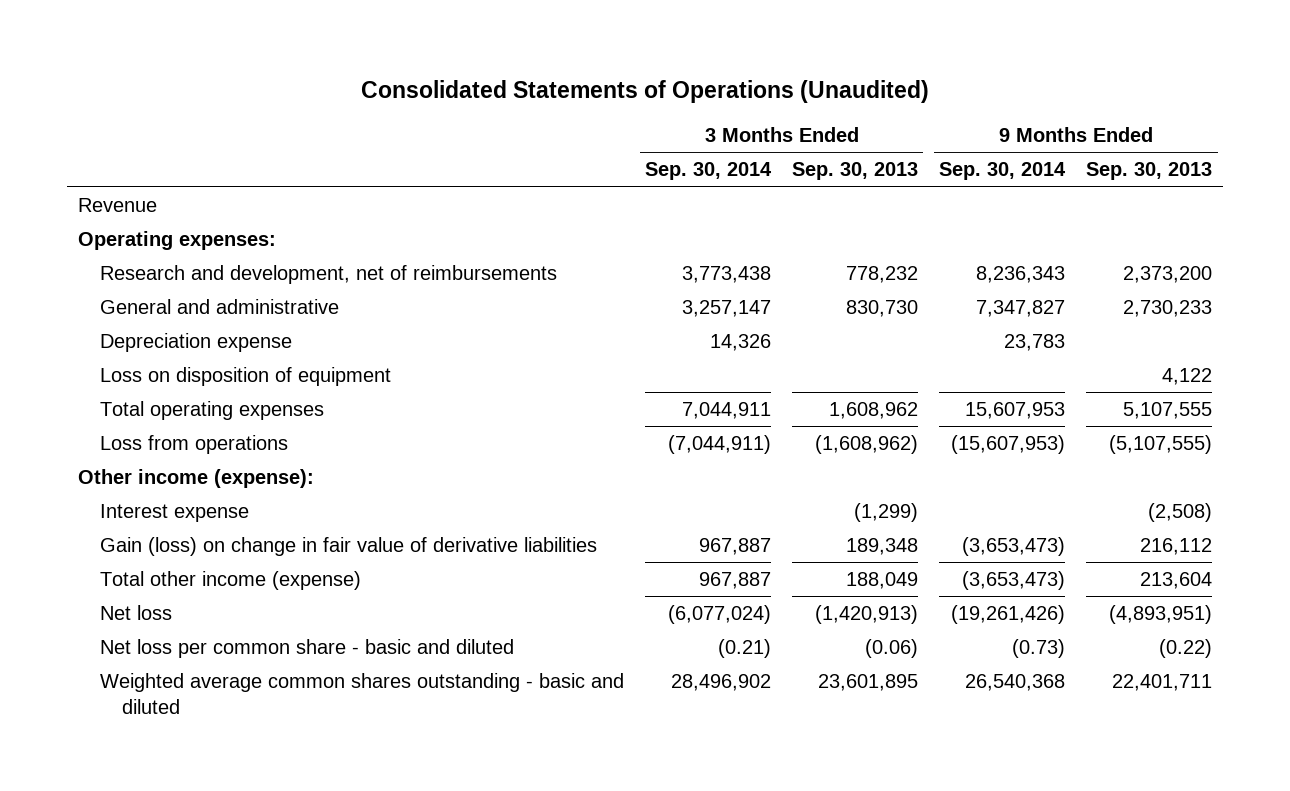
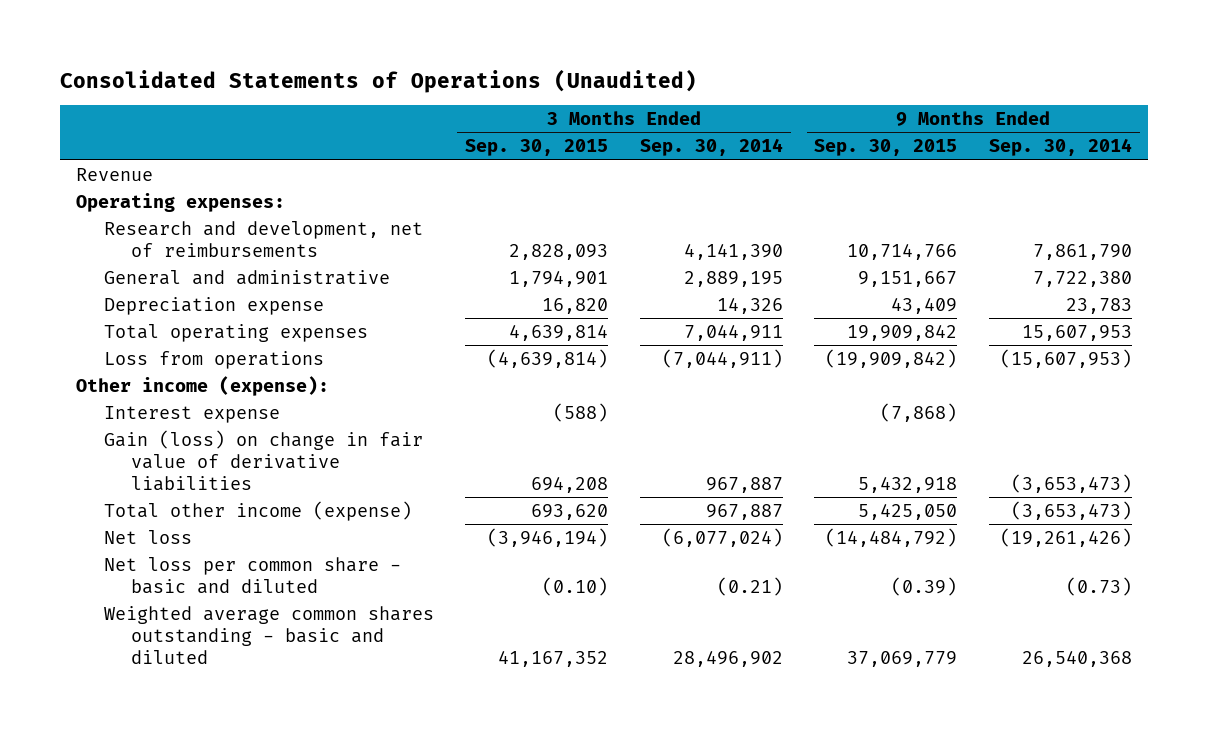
- | 3 Months Ended Sep. 30, 2014 | 3 Months Ended Sep. 30, 2013 | 9 Months Ended Sep. 30, 2014 | 9 Months Ended Sep. 30, 2013
+ | 3 Months Ended Sep. 30, 2015 | 3 Months Ended Sep. 30, 2014 | 9 Months Ended Sep. 30, 2015 | 9 Months Ended Sep. 30, 2014
- Research and development, net of reimbursements | 3,773,438 | 778,232 | 8,236,343 | 2,373,200
- General and administrative | 3,257,147 | 830,730 | 7,347,827 | 2,730,233
+ Research and development, net of reimbursements | 2,828,093 | 4,141,390 | 10,714,766 | 7,861,790
+ General and administrative | 1,794,901 | 2,889,195 | 9,151,667 | 7,722,380
- Loss on disposition of equipment | | | | 4,122

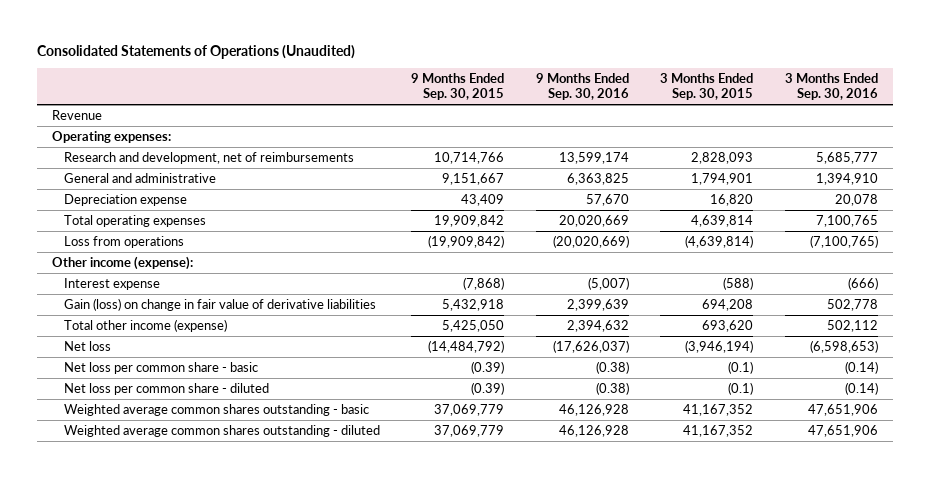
- | 3 Months Ended Sep. 30, 2015 | 3 Months Ended Sep. 30, 2014 | 9 Months Ended Sep. 30, 2015 | 9 Months Ended Sep. 30, 2014
+ | 9 Months Ended Sep. 30, 2015 | 9 Months Ended Sep. 30, 2016 | 3 Months Ended Sep. 30, 2015 | 3 Months Ended Sep. 30, 2016
- Net loss per common share - basic and diluted | (0.10) | (0.21) | (0.39) | (0.73)
- Weighted average common shares outstanding - basic and diluted | 41,167,352 | 28,496,902 | 37,069,779 | 26,540,368
+ Net loss per common share - basic | (0.39) | (0.38) | (0.1) | (0.14)
+ Net loss per common share - diluted | (0.39) | (0.38) | (0.1) | (0.14)
+ Weighted average common shares outstanding - basic | 37,069,779 | 46,126,928 | 41,167,352 | 47,651,906
+ Weighted average common shares outstanding - diluted | 37,069,779 | 46,126,928 | 41,167,352 | 47,651,906

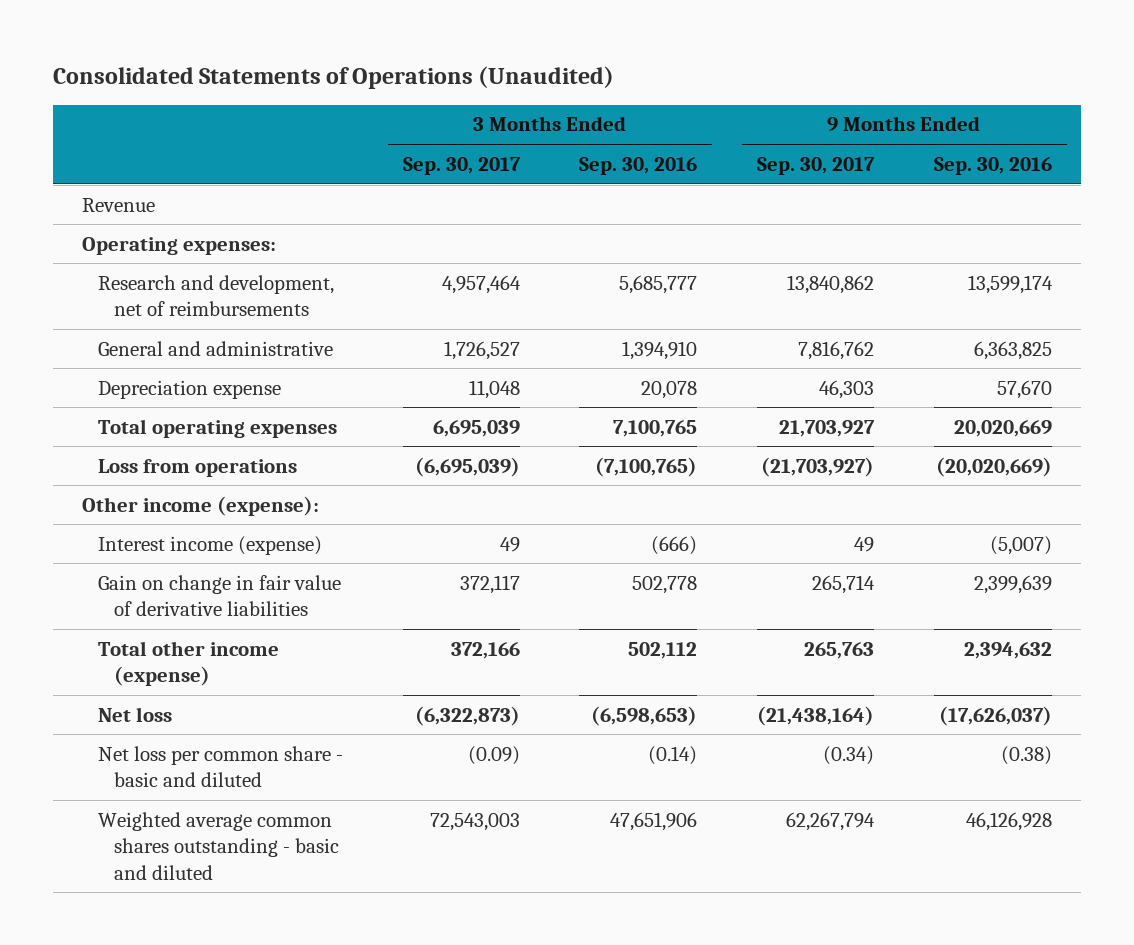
- | 9 Months Ended Sep. 30, 2015 | 9 Months Ended Sep. 30, 2016 | 3 Months Ended Sep. 30, 2015 | 3 Months Ended Sep. 30, 2016
+ | 3 Months Ended Sep. 30, 2017 | 3 Months Ended Sep. 30, 2016 | 9 Months Ended Sep. 30, 2017 | 9 Months Ended Sep. 30, 2016
- Interest expense | (7,868) | (5,007) | (588) | (666)
- Gain (loss) on change in fair value of derivative liabilities | 5,432,918 | 2,399,639 | 694,208 | 502,778
+ Interest income (expense) | 49 | (666) | 49 | (5,007)
+ Gain on change in fair value of derivative liabilities | 372,117 | 502,778 | 265,714 | 2,399,639
- Net loss per common share - basic | (0.39) | (0.38) | (0.1) | (0.14)
- Net loss per common share - diluted | (0.39) | (0.38) | (0.1) | (0.14)
- Weighted average common shares outstanding - basic | 37,069,779 | 46,126,928 | 41,167,352 | 47,651,906
- Weighted average common shares outstanding - diluted | 37,069,779 | 46,126,928 | 41,167,352 | 47,651,906
+ Net loss per common share - basic and diluted | (0.09) | (0.14) | (0.34) | (0.38)
+ Weighted average common shares outstanding - basic and diluted | 72,543,003 | 47,651,906 | 62,267,794 | 46,126,928

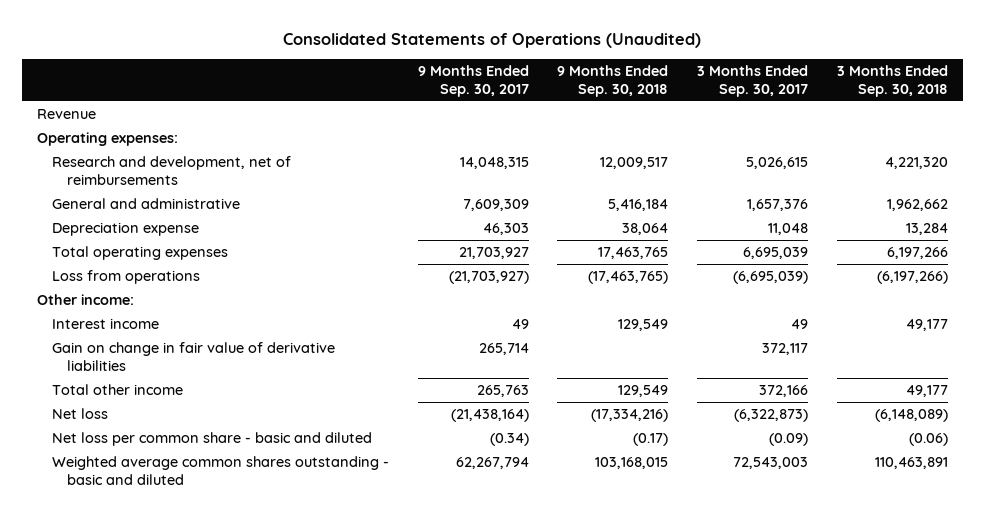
- | 3 Months Ended Sep. 30, 2017 | 3 Months Ended Sep. 30, 2016 | 9 Months Ended Sep. 30, 2017 | 9 Months Ended Sep. 30, 2016
+ | 9 Months Ended Sep. 30, 2017 | 9 Months Ended Sep. 30, 2018 | 3 Months Ended Sep. 30, 2017 | 3 Months Ended Sep. 30, 2018
- Research and development, net of reimbursements | 4,957,464 | 5,685,777 | 13,840,862 | 13,599,174
- General and administrative | 1,726,527 | 1,394,910 | 7,816,762 | 6,363,825
+ Research and development, net of reimbursements | 14,048,315 | 12,009,517 | 5,026,615 | 4,221,320
+ General and administrative | 7,609,309 | 5,416,184 | 1,657,376 | 1,962,662
- Other income (expense):
- Interest income (expense) | 49 | (666) | 49 | (5,007)
+ Other income:
+ Interest income | 49 | 129,549 | 49 | 49,177
- Total other income (expense) | 372,166 | 502,112 | 265,763 | 2,394,632
+ Total other income | 265,763 | 129,549 | 372,166 | 49,177

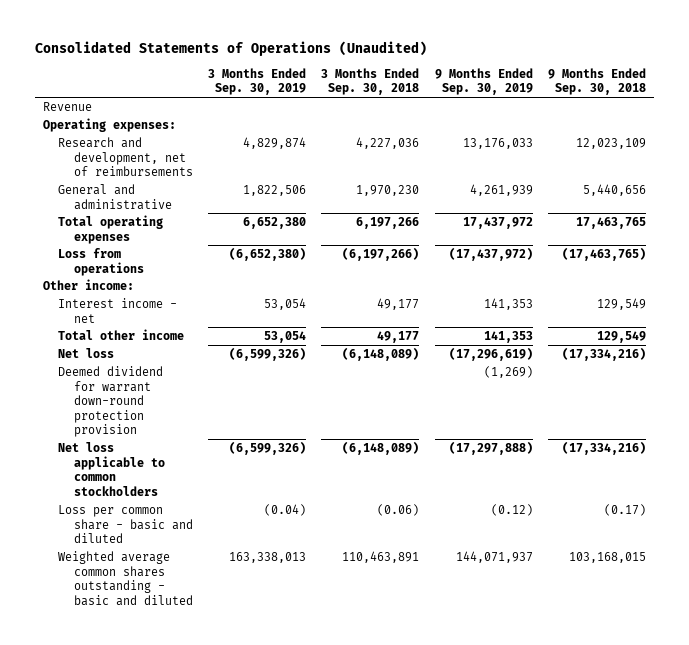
- | 9 Months Ended Sep. 30, 2017 | 9 Months Ended Sep. 30, 2018 | 3 Months Ended Sep. 30, 2017 | 3 Months Ended Sep. 30, 2018
+ | 3 Months Ended Sep. 30, 2019 | 3 Months Ended Sep. 30, 2018 | 9 Months Ended Sep. 30, 2019 | 9 Months Ended Sep. 30, 2018
- Research and development, net of reimbursements | 14,048,315 | 12,009,517 | 5,026,615 | 4,221,320
- General and administrative | 7,609,309 | 5,416,184 | 1,657,376 | 1,962,662
- Depreciation expense | 46,303 | 38,064 | 11,048 | 13,284
+ Research and development, net of reimbursements | 4,829,874 | 4,227,036 | 13,176,033 | 12,023,109
+ General and administrative | 1,822,506 | 1,970,230 | 4,261,939 | 5,440,656
- Interest income | 49 | 129,549 | 49 | 49,177
- Gain on change in fair value of derivative liabilities | 265,714 | | 372,117 |
+ Interest income - net | 53,054 | 49,177 | 141,353 | 129,549
- Net loss per common share - basic and diluted | (0.34) | (0.17) | (0.09) | (0.06)
+ Deemed dividend for warrant down-round protection provision | | | (1,269) |
+ Net loss applicable to common stockholders | (6,599,326) | (6,148,089) | (17,297,888) | (17,334,216)
+ Loss per common share - basic and diluted | (0.04) | (0.06) | (0.12) | (0.17)

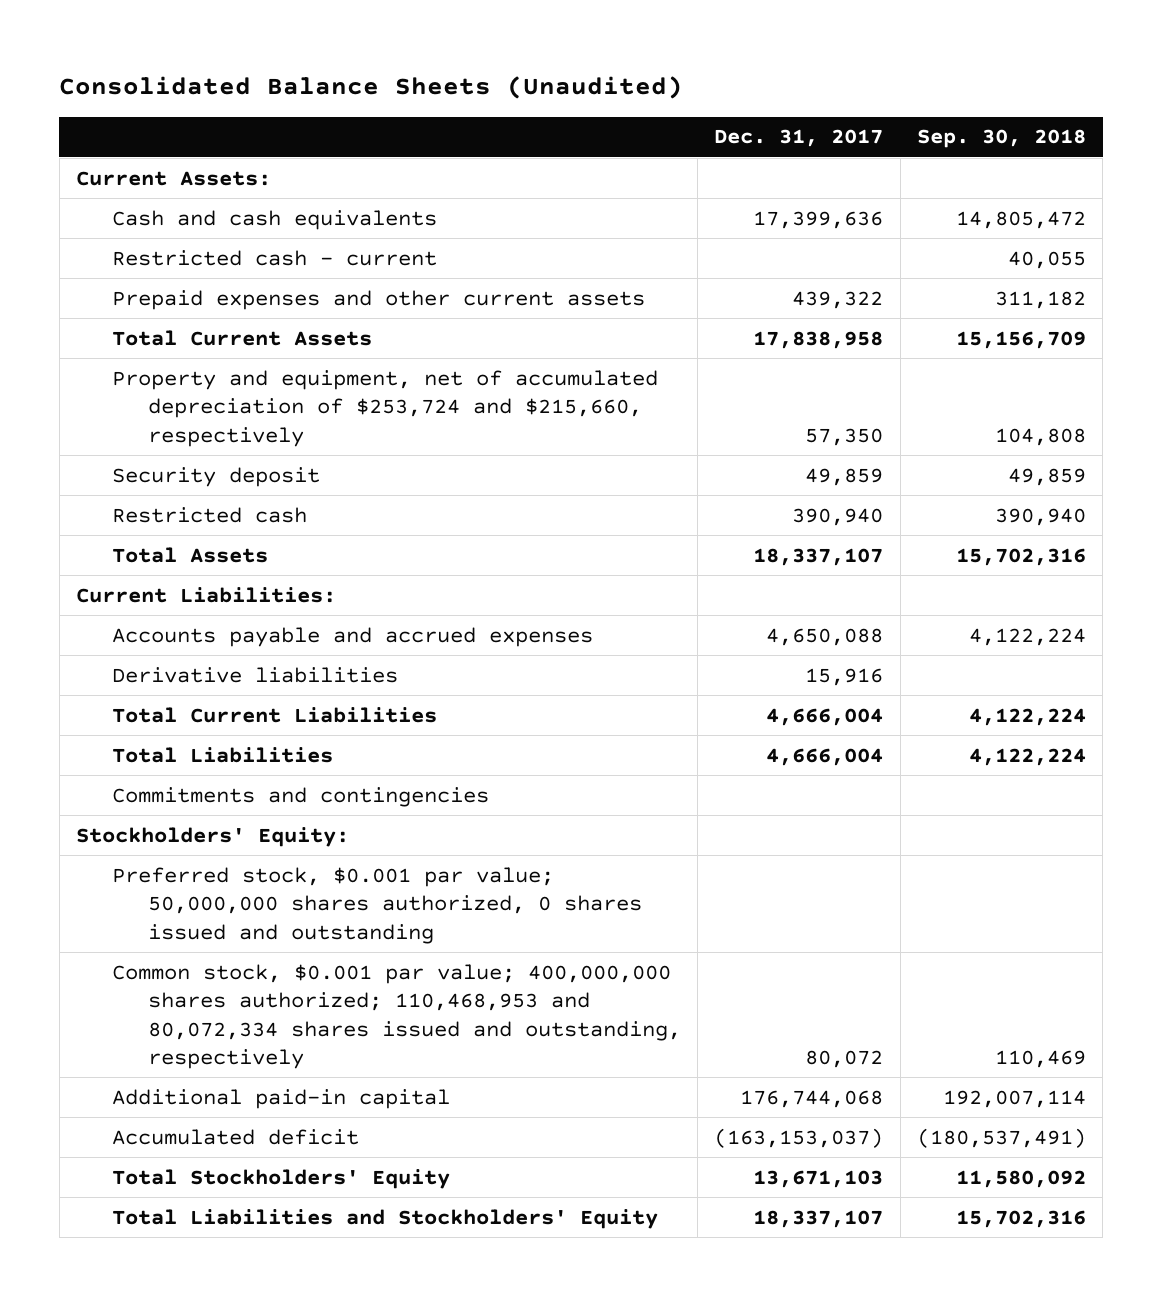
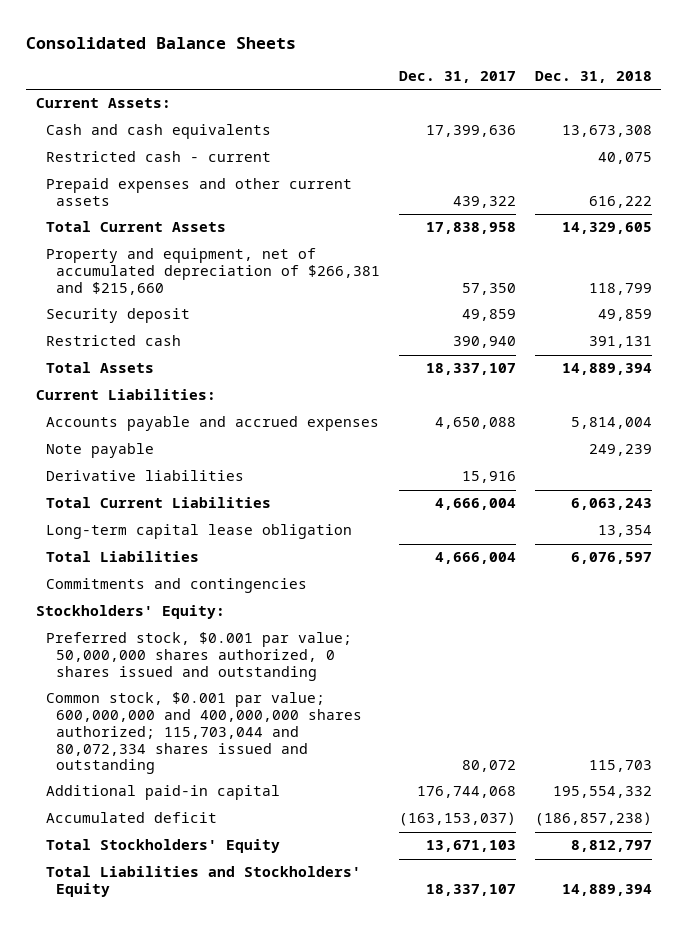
- Consolidated Balance Sheets (Unaudited)
+ Consolidated Balance Sheets
- | Dec. 31, 2017 | Sep. 30, 2018
+ | Dec. 31, 2017 | Dec. 31, 2018
- Property and equipment, net of accumulated depreciation of $253,724 and $215,660, respectively | 57,350 | 104,808
+ Property and equipment, net of accumulated depreciation of $266,381 and $215,660 | 57,350 | 118,799
+ Note payable | | 249,239
+ Long-term capital lease obligation | | 13,354
- Common stock, $0.001 par value; 400,000,000 shares authorized; 110,468,953 and 80,072,334 shares issued and outstanding, respectively | 80,072 | 110,469
+ Common stock, $0.001 par value; 600,000,000 and 400,000,000 shares authorized; 115,703,044 and 80,072,334 shares issued and outstanding | 80,072 | 115,703

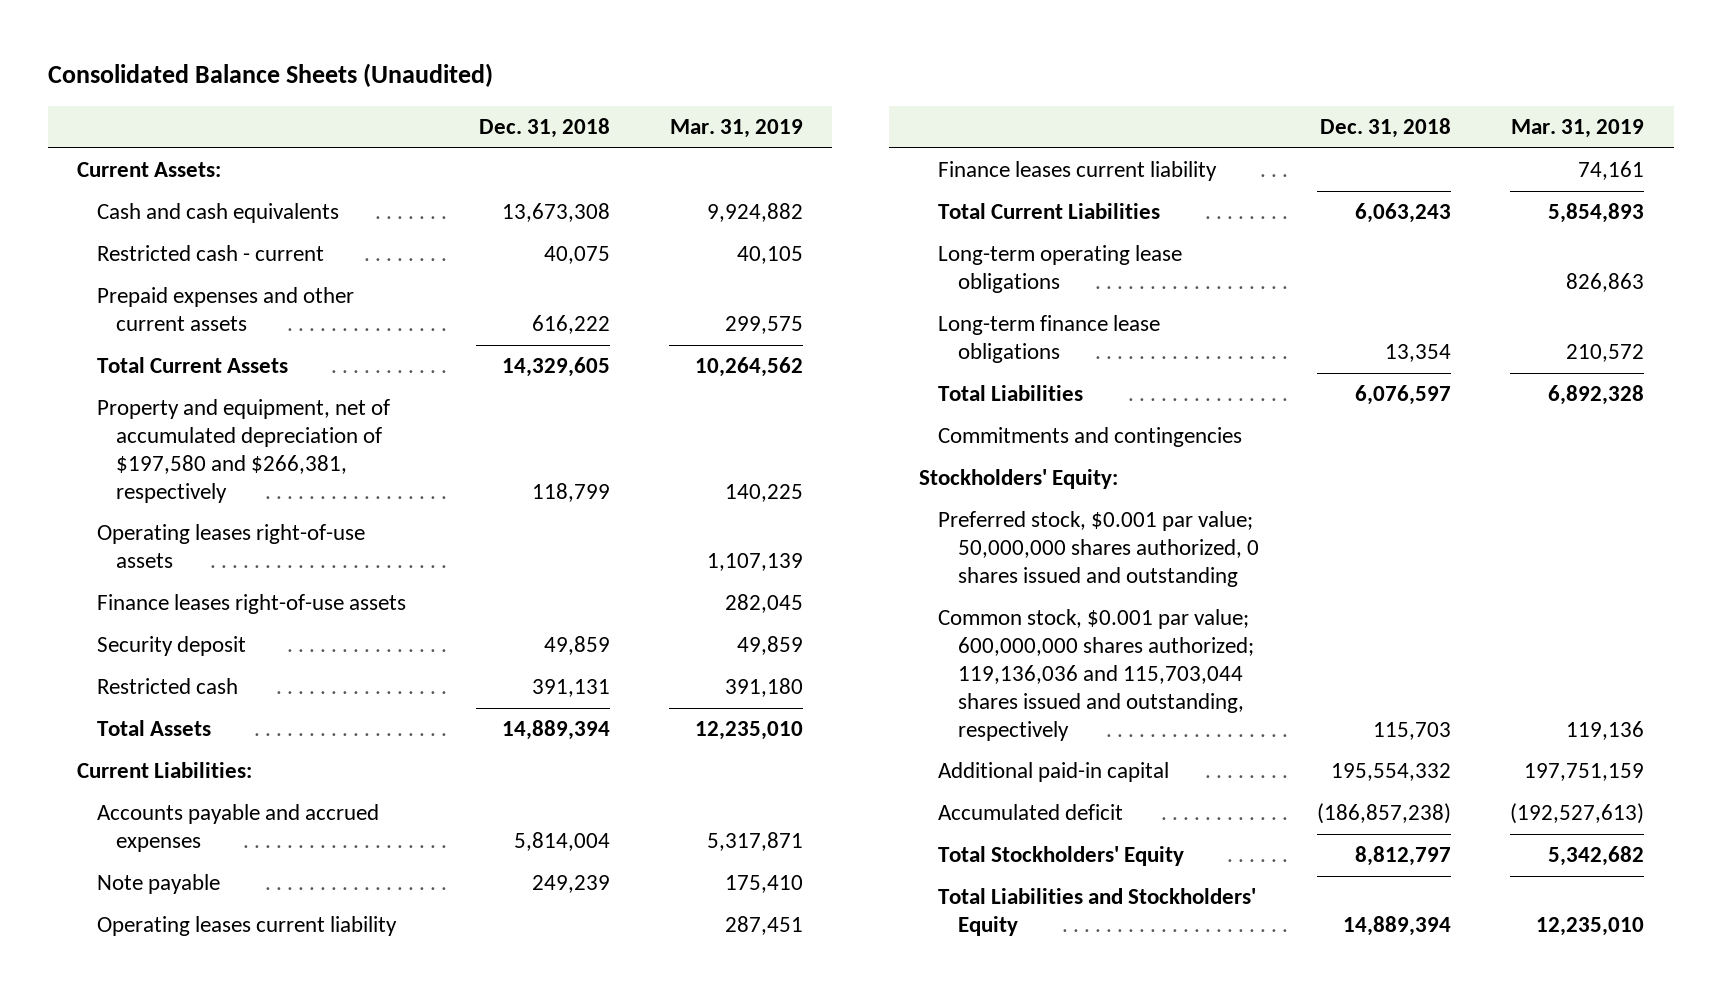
- Consolidated Balance Sheets
+ Consolidated Balance Sheets (Unaudited)
- | Dec. 31, 2017 | Dec. 31, 2018
+ | Dec. 31, 2018 | Mar. 31, 2019
- Property and equipment, net of accumulated depreciation of $266,381 and $215,660 | 57,350 | 118,799
+ Property and equipment, net of accumulated depreciation of $197,580 and $266,381, respectively | 118,799 | 140,225
+ Operating leases right-of-use assets | | 1,107,139
+ Finance leases right-of-use assets | | 282,045
- Derivative liabilities | 15,916 |
+ Operating leases current liability | | 287,451
+ Finance leases current liability | | 74,161
- Long-term capital lease obligation | | 13,354
+ Long-term operating lease obligations | | 826,863
+ Long-term finance lease obligations | 13,354 | 210,572
- Common stock, $0.001 par value; 600,000,000 and 400,000,000 shares authorized; 115,703,044 and 80,072,334 shares issued and outstanding | 80,072 | 115,703
+ Common stock, $0.001 par value; 600,000,000 shares authorized; 119,136,036 and 115,703,044 shares issued and outstanding, respectively | 115,703 | 119,136

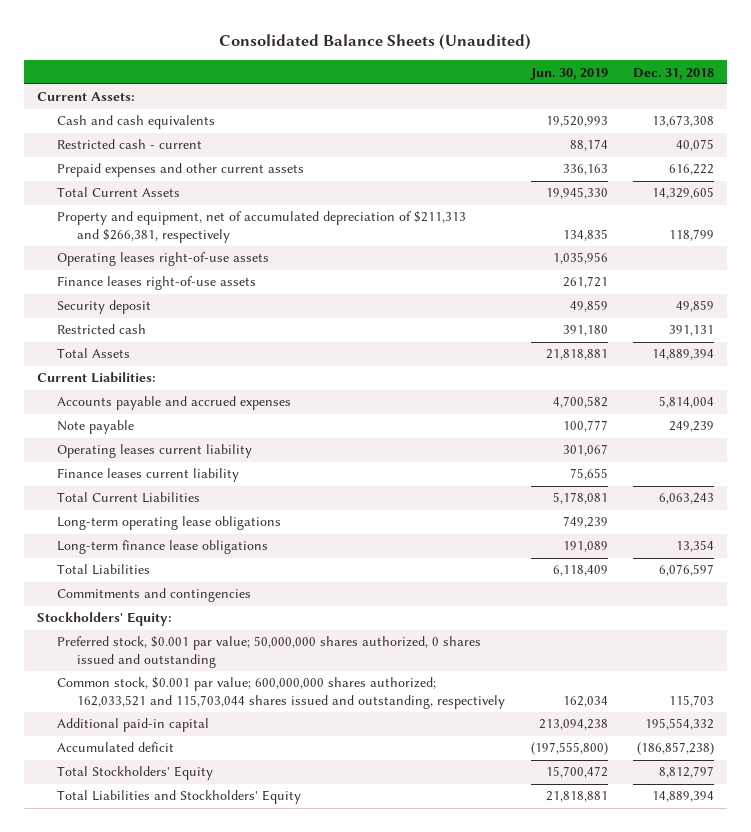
- | Dec. 31, 2018 | Mar. 31, 2019
+ | Jun. 30, 2019 | Dec. 31, 2018
- Property and equipment, net of accumulated depreciation of $197,580 and $266,381, respectively | 118,799 | 140,225
+ Property and equipment, net of accumulated depreciation of $211,313 and $266,381, respectively | 134,835 | 118,799
- Common stock, $0.001 par value; 600,000,000 shares authorized; 119,136,036 and 115,703,044 shares issued and outstanding, respectively | 115,703 | 119,136
+ Common stock, $0.001 par value; 600,000,000 shares authorized; 162,033,521 and 115,703,044 shares issued and outstanding, respectively | 162,034 | 115,703

